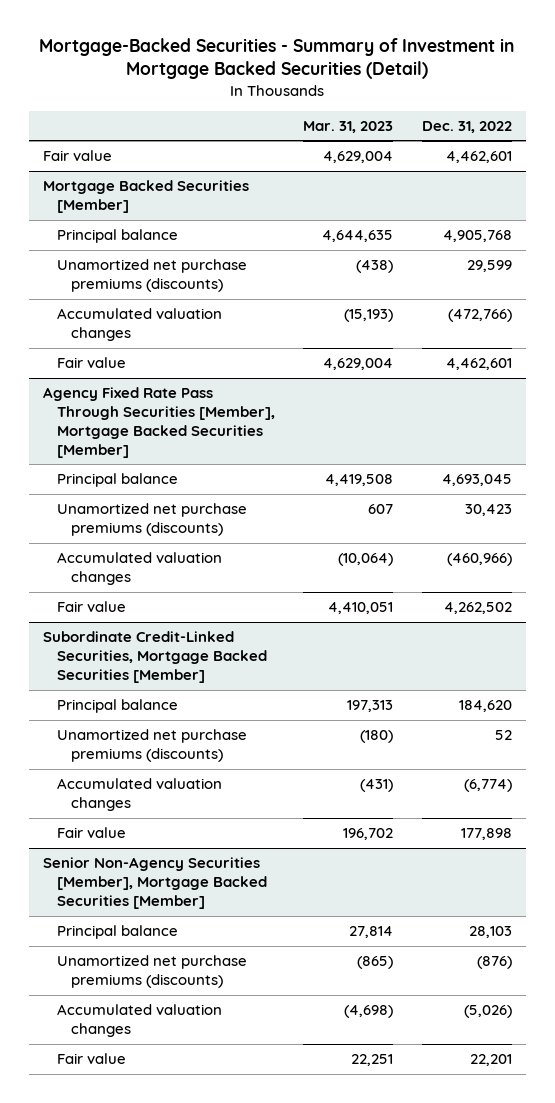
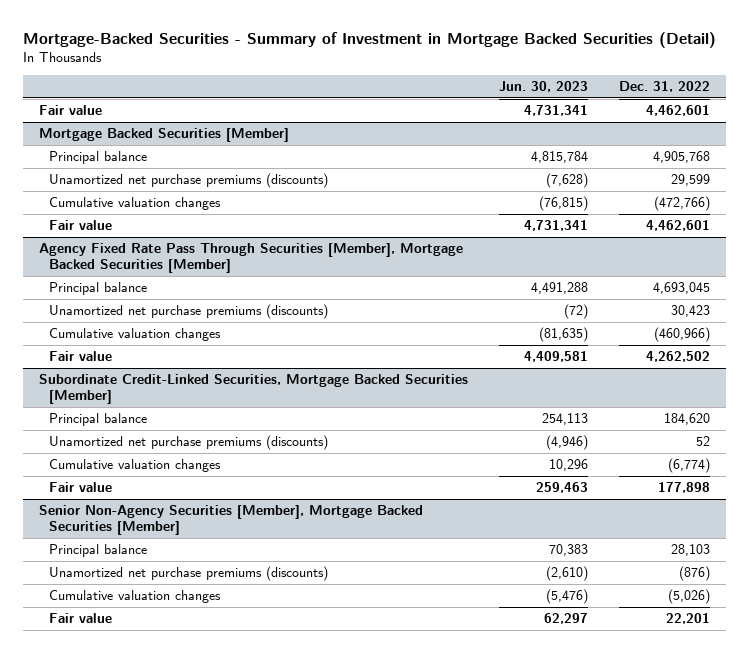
- | Mar. 31, 2023 | Dec. 31, 2022
+ | Jun. 30, 2023 | Dec. 31, 2022
@ Mortgage Backed Securities [Member]
- Accumulated valuation changes | (15,193) | (472,766)
+ Cumulative valuation changes | (76,815) | (472,766)
@ Agency Fixed Rate Pass Through Securities [Member], Mortgage Backed Securities [Member]
- Accumulated valuation changes | (10,064) | (460,966)
+ Cumulative valuation changes | (81,635) | (460,966)
@ Subordinate Credit-Linked Securities, Mortgage Backed Securities [Member]
- Accumulated valuation changes | (431) | (6,774)
+ Cumulative valuation changes | 10,296 | (6,774)
@ Senior Non-Agency Securities [Member], Mortgage Backed Securities [Member]
- Accumulated valuation changes | (4,698) | (5,026)
+ Cumulative valuation changes | (5,476) | (5,026)

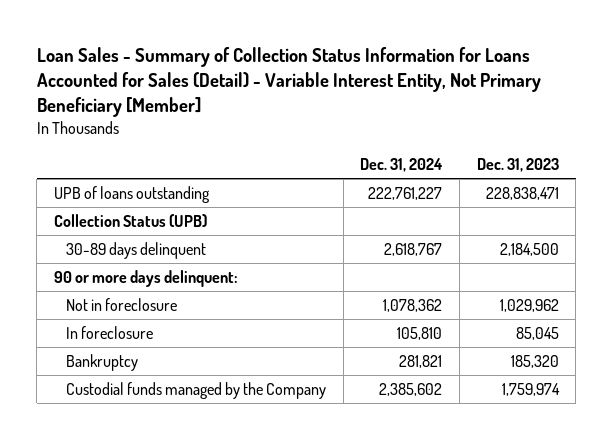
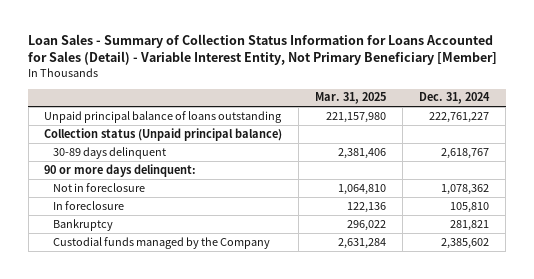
- | Dec. 31, 2024 | Dec. 31, 2023
+ | Mar. 31, 2025 | Dec. 31, 2024
- UPB of loans outstanding | 222,761,227 | 228,838,471
- Collection Status (UPB)
+ Unpaid principal balance of loans outstanding | 221,157,980 | 222,761,227
+ Collection status (Unpaid principal balance)

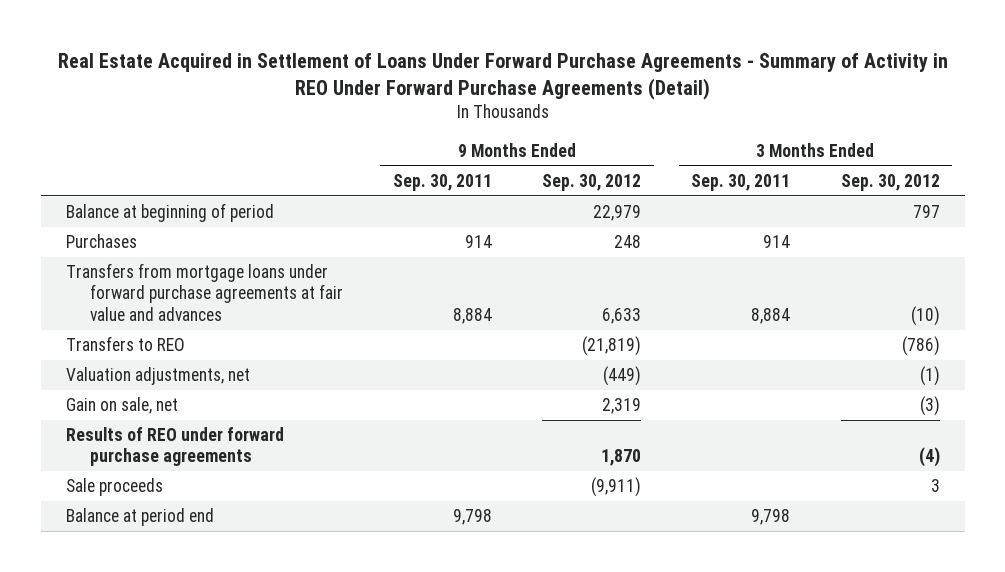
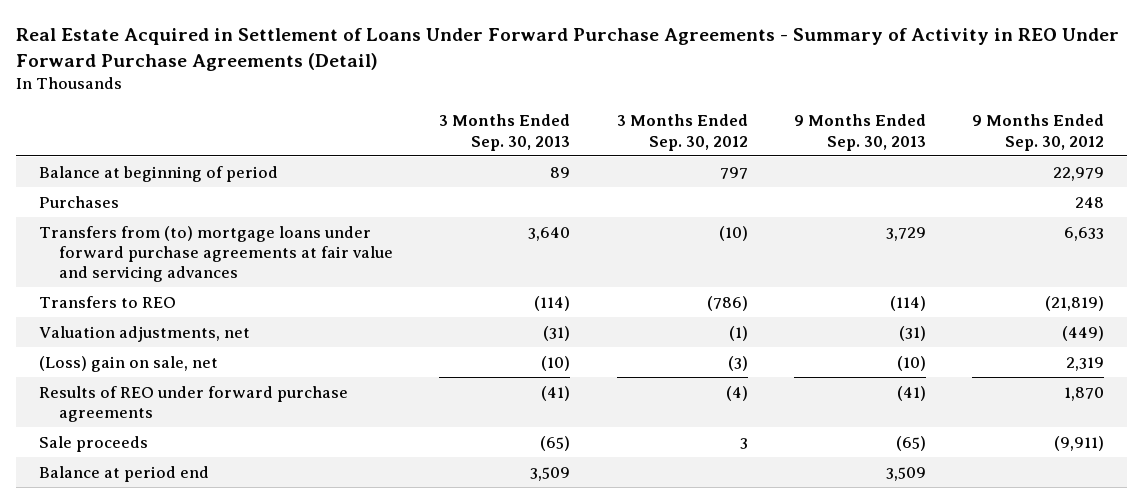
- | 9 Months Ended Sep. 30, 2011 | 9 Months Ended Sep. 30, 2012 | 3 Months Ended Sep. 30, 2011 | 3 Months Ended Sep. 30, 2012
+ | 3 Months Ended Sep. 30, 2013 | 3 Months Ended Sep. 30, 2012 | 9 Months Ended Sep. 30, 2013 | 9 Months Ended Sep. 30, 2012
- Transfers from mortgage loans under forward purchase agreements at fair value and advances | 8,884 | 6,633 | 8,884 | (10)
+ Transfers from (to) mortgage loans under forward purchase agreements at fair value and servicing advances | 3,640 | (10) | 3,729 | 6,633
- Gain on sale, net | | 2,319 | | (3)
+ (Loss) gain on sale, net | (10) | (3) | (10) | 2,319

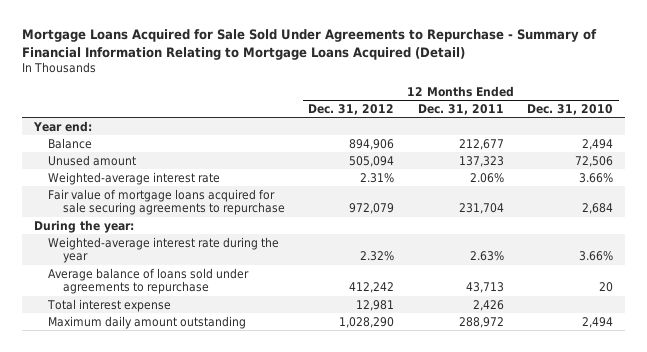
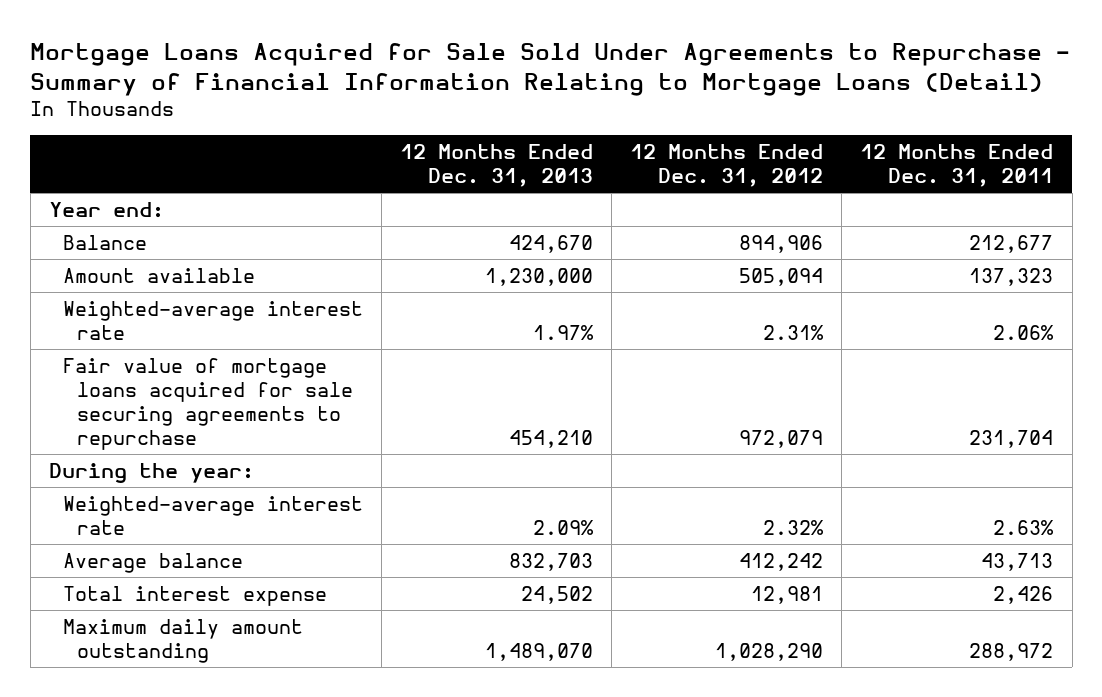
- Mortgage Loans Acquired for Sale Sold Under Agreements to Repurchase - Summary of Financial Information Relating to Mortgage Loans Acquired (Detail)
+ Mortgage Loans Acquired for Sale Sold Under Agreements to Repurchase - Summary of Financial Information Relating to Mortgage Loans (Detail)
- | 12 Months Ended Dec. 31, 2012 | 12 Months Ended Dec. 31, 2011 | 12 Months Ended Dec. 31, 2010
+ | 12 Months Ended Dec. 31, 2013 | 12 Months Ended Dec. 31, 2012 | 12 Months Ended Dec. 31, 2011
- Unused amount | 505,094 | 137,323 | 72,506
+ Amount available | 1,230,000 | 505,094 | 137,323
- Weighted-average interest rate during the year | 2.32% | 2.63% | 3.66%
- Average balance of loans sold under agreements to repurchase | 412,242 | 43,713 | 20
+ Weighted-average interest rate | 2.09% | 2.32% | 2.63%
+ Average balance | 832,703 | 412,242 | 43,713

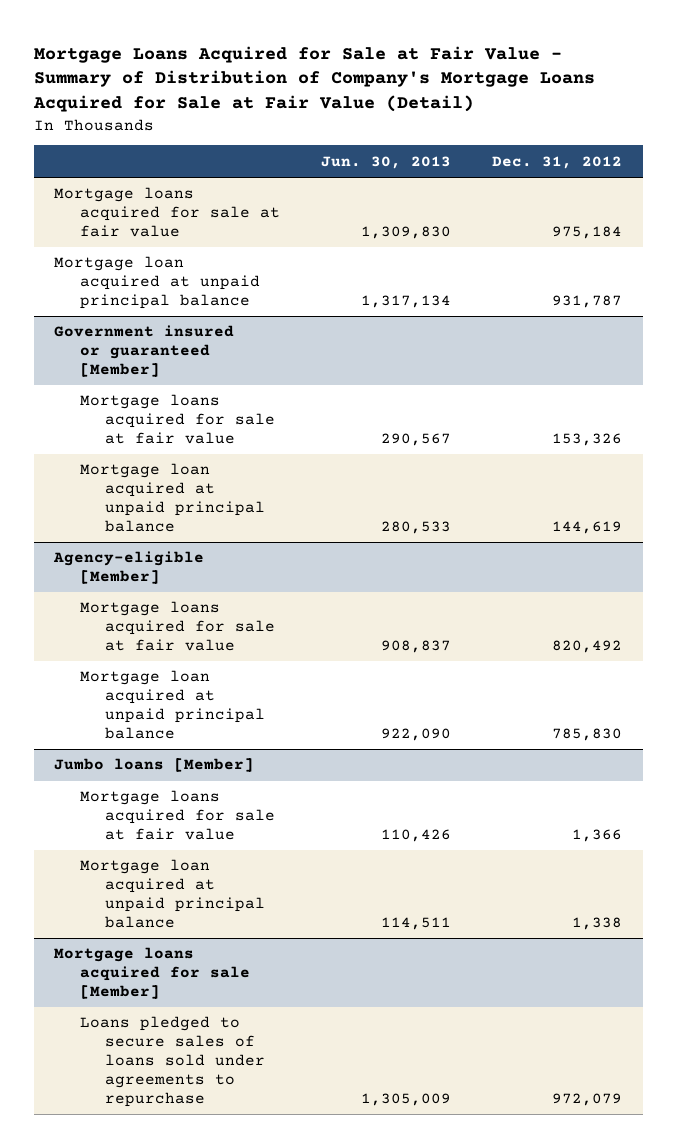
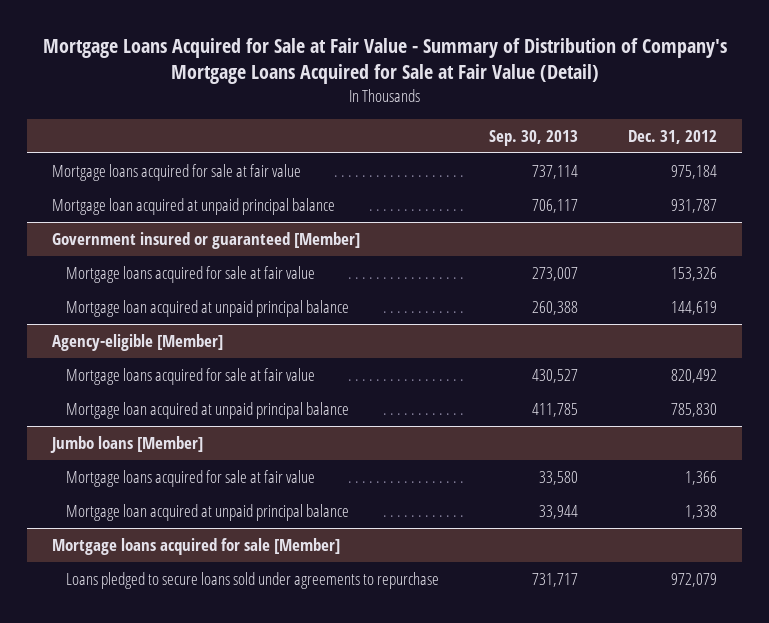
- | Jun. 30, 2013 | Dec. 31, 2012
+ | Sep. 30, 2013 | Dec. 31, 2012
@ Mortgage loans acquired for sale [Member]
- Loans pledged to secure sales of loans sold under agreements to repurchase | 1,305,009 | 972,079
+ Loans pledged to secure loans sold under agreements to repurchase | 731,717 | 972,079

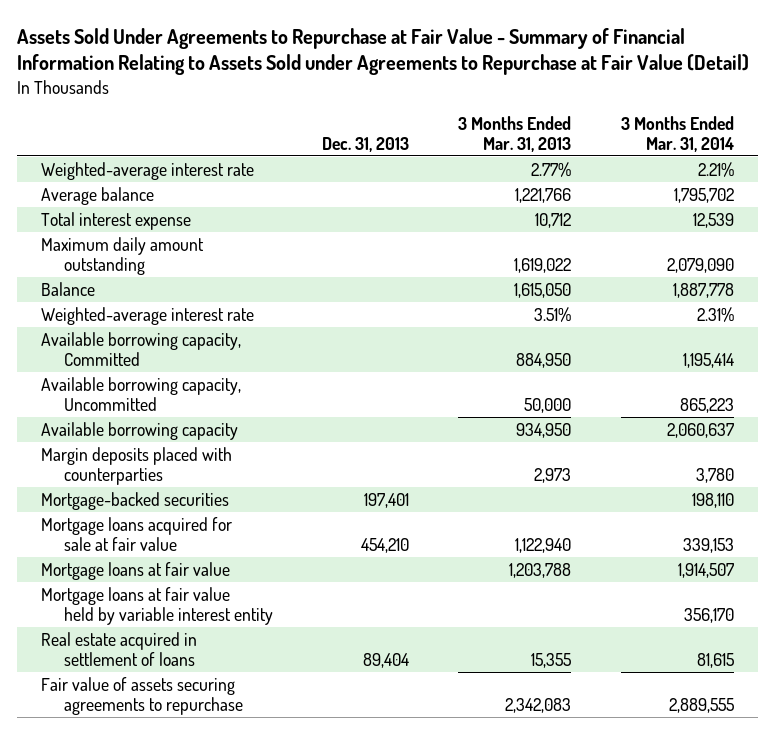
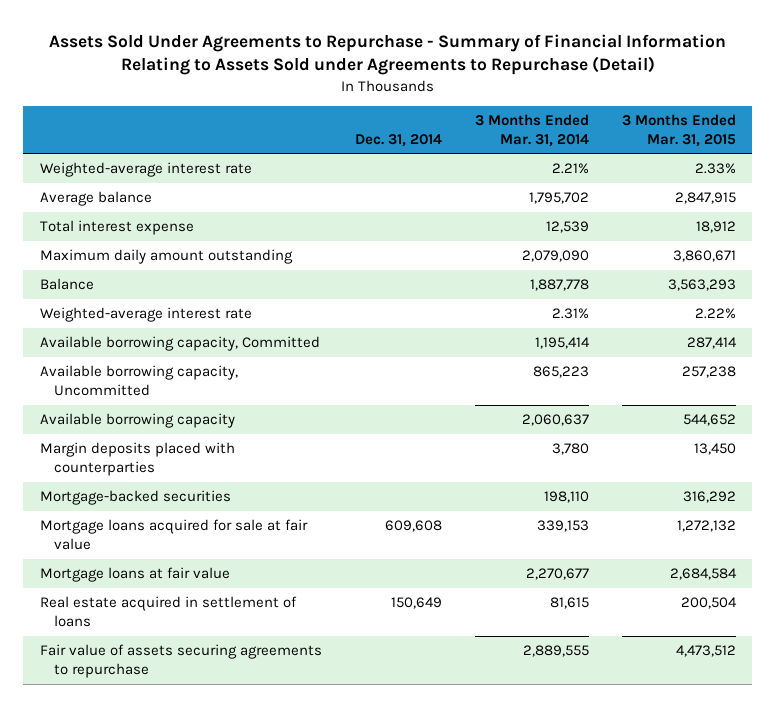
- Assets Sold Under Agreements to Repurchase at Fair Value - Summary of Financial Information Relating to Assets Sold under Agreements to Repurchase at Fair Value (Detail)
+ Assets Sold Under Agreements to Repurchase - Summary of Financial Information Relating to Assets Sold under Agreements to Repurchase (Detail)
- | Dec. 31, 2013 | 3 Months Ended Mar. 31, 2013 | 3 Months Ended Mar. 31, 2014
+ | Dec. 31, 2014 | 3 Months Ended Mar. 31, 2014 | 3 Months Ended Mar. 31, 2015
- Mortgage loans at fair value | | 1,203,788 | 1,914,507
- Mortgage loans at fair value held by variable interest entity | | | 356,170
+ Mortgage loans at fair value | | 2,270,677 | 2,684,584

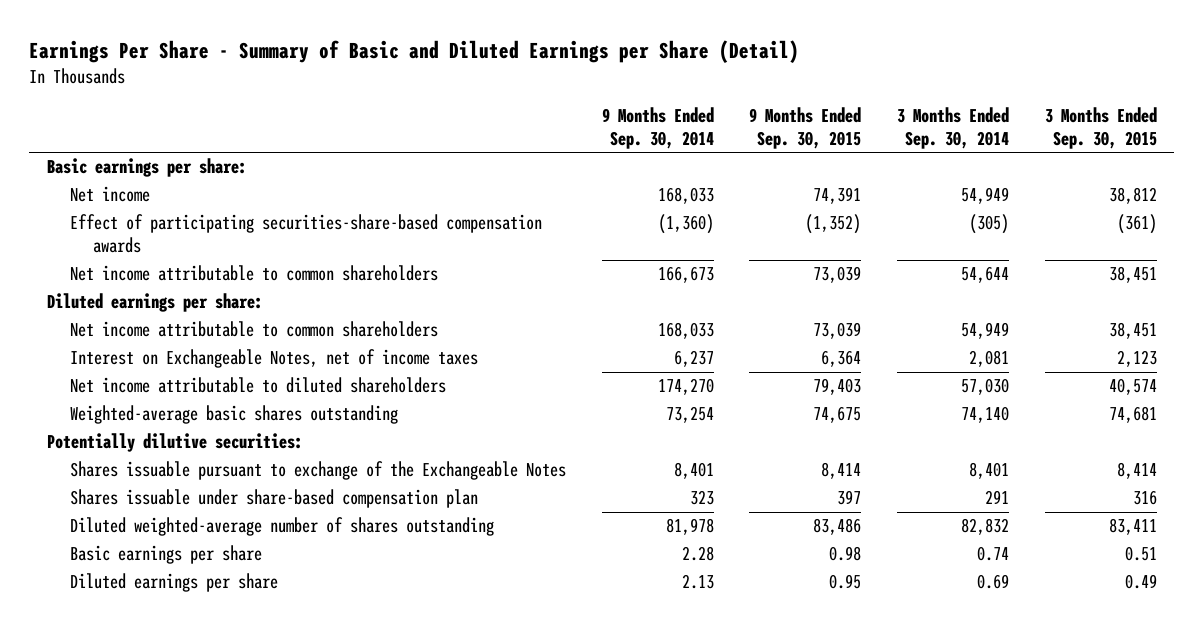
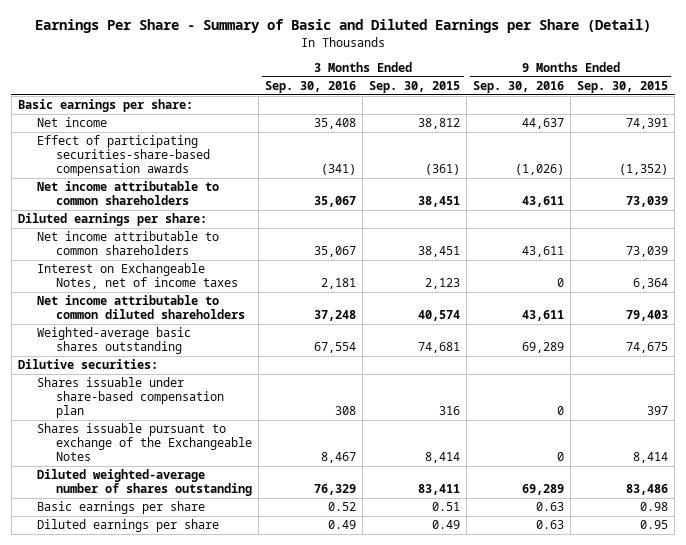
- | 9 Months Ended Sep. 30, 2014 | 9 Months Ended Sep. 30, 2015 | 3 Months Ended Sep. 30, 2014 | 3 Months Ended Sep. 30, 2015
+ | 3 Months Ended Sep. 30, 2016 | 3 Months Ended Sep. 30, 2015 | 9 Months Ended Sep. 30, 2016 | 9 Months Ended Sep. 30, 2015
- Net income attributable to diluted shareholders | 174,270 | 79,403 | 57,030 | 40,574
+ Net income attributable to common diluted shareholders | 37,248 | 40,574 | 43,611 | 79,403
- Potentially dilutive securities:
+ Dilutive securities:
moved down: Shares issuable pursuant to exchange of the Exchangeable Notes | 8,467 | 8,414 | 0 | 8,414

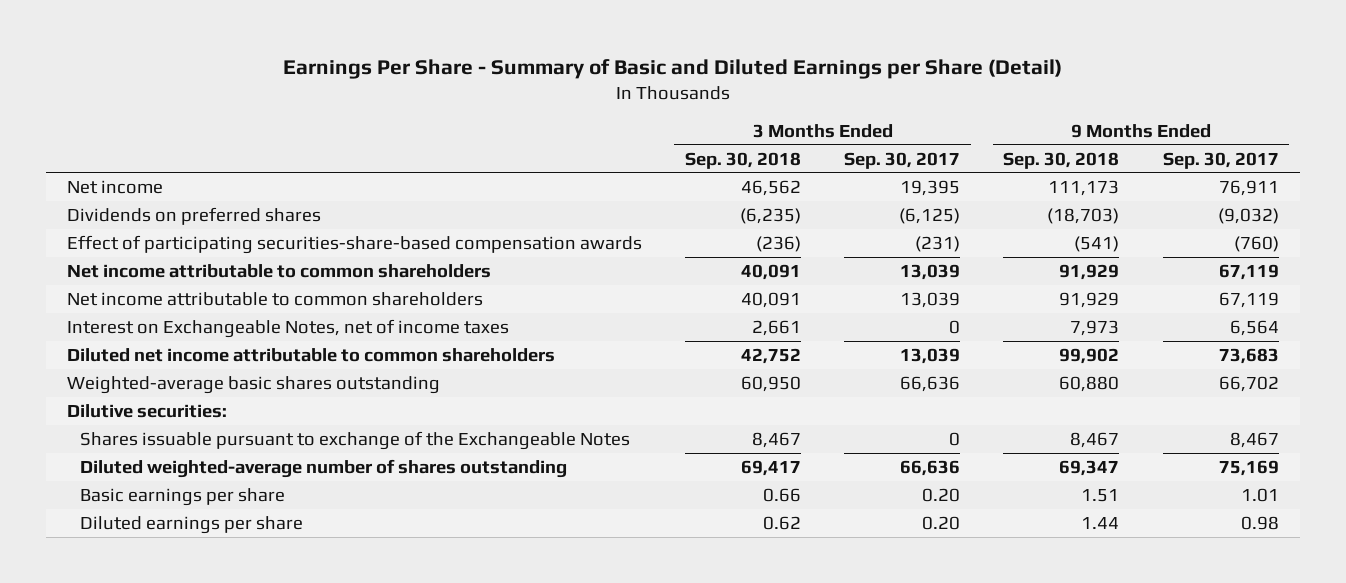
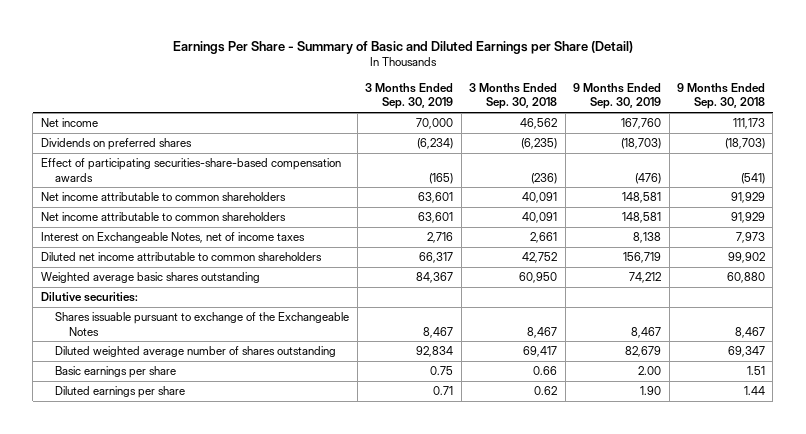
- | 3 Months Ended Sep. 30, 2018 | 3 Months Ended Sep. 30, 2017 | 9 Months Ended Sep. 30, 2018 | 9 Months Ended Sep. 30, 2017
+ | 3 Months Ended Sep. 30, 2019 | 3 Months Ended Sep. 30, 2018 | 9 Months Ended Sep. 30, 2019 | 9 Months Ended Sep. 30, 2018
- Weighted-average basic shares outstanding | 60,950 | 66,636 | 60,880 | 66,702
+ Weighted average basic shares outstanding | 84,367 | 60,950 | 74,212 | 60,880
- Diluted weighted-average number of shares outstanding | 69,417 | 66,636 | 69,347 | 75,169
+ Diluted weighted average number of shares outstanding | 92,834 | 69,417 | 82,679 | 69,347

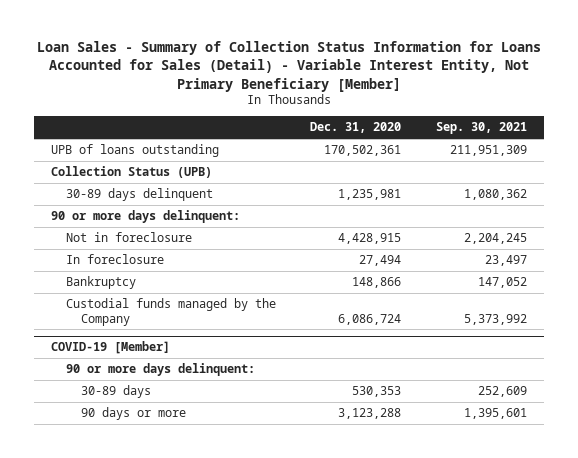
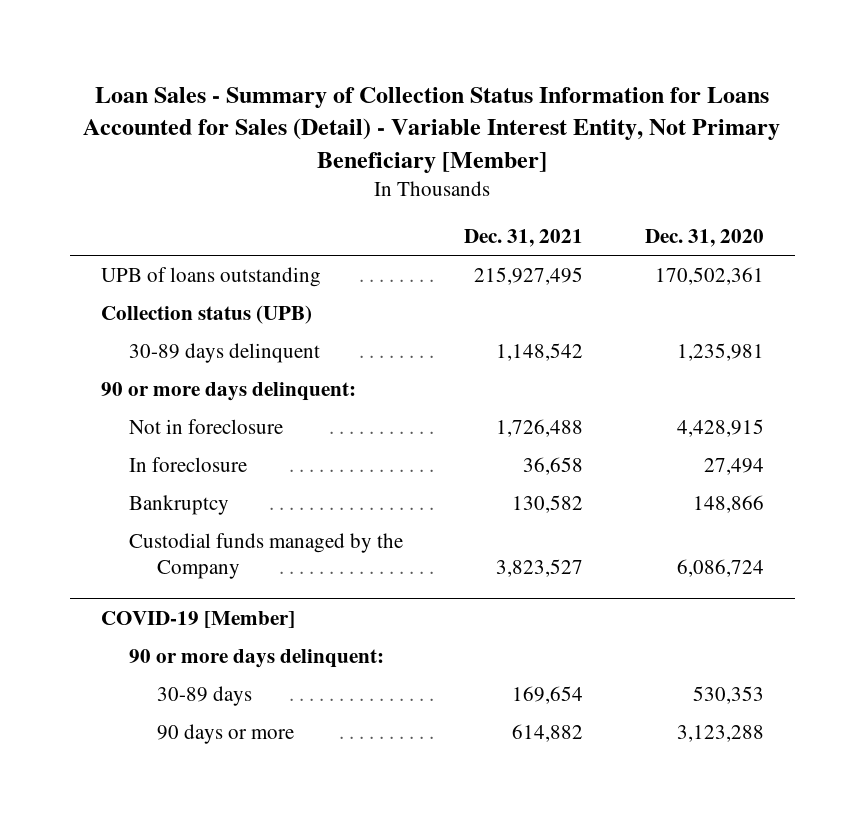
- | Dec. 31, 2020 | Sep. 30, 2021
+ | Dec. 31, 2021 | Dec. 31, 2020
- Collection Status (UPB)
+ Collection status (UPB)

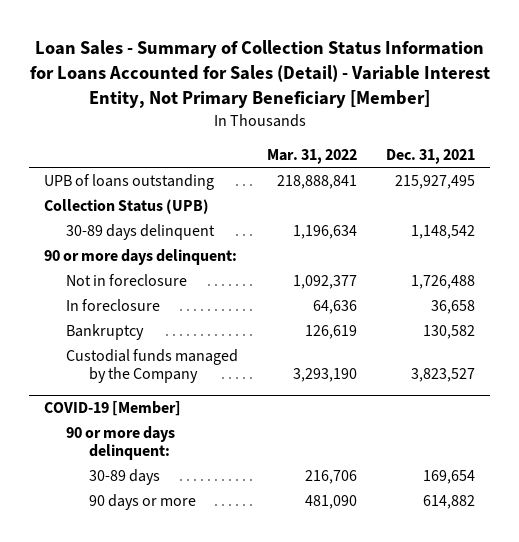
- | Dec. 31, 2021 | Dec. 31, 2020
+ | Mar. 31, 2022 | Dec. 31, 2021
- Collection status (UPB)
+ Collection Status (UPB)

